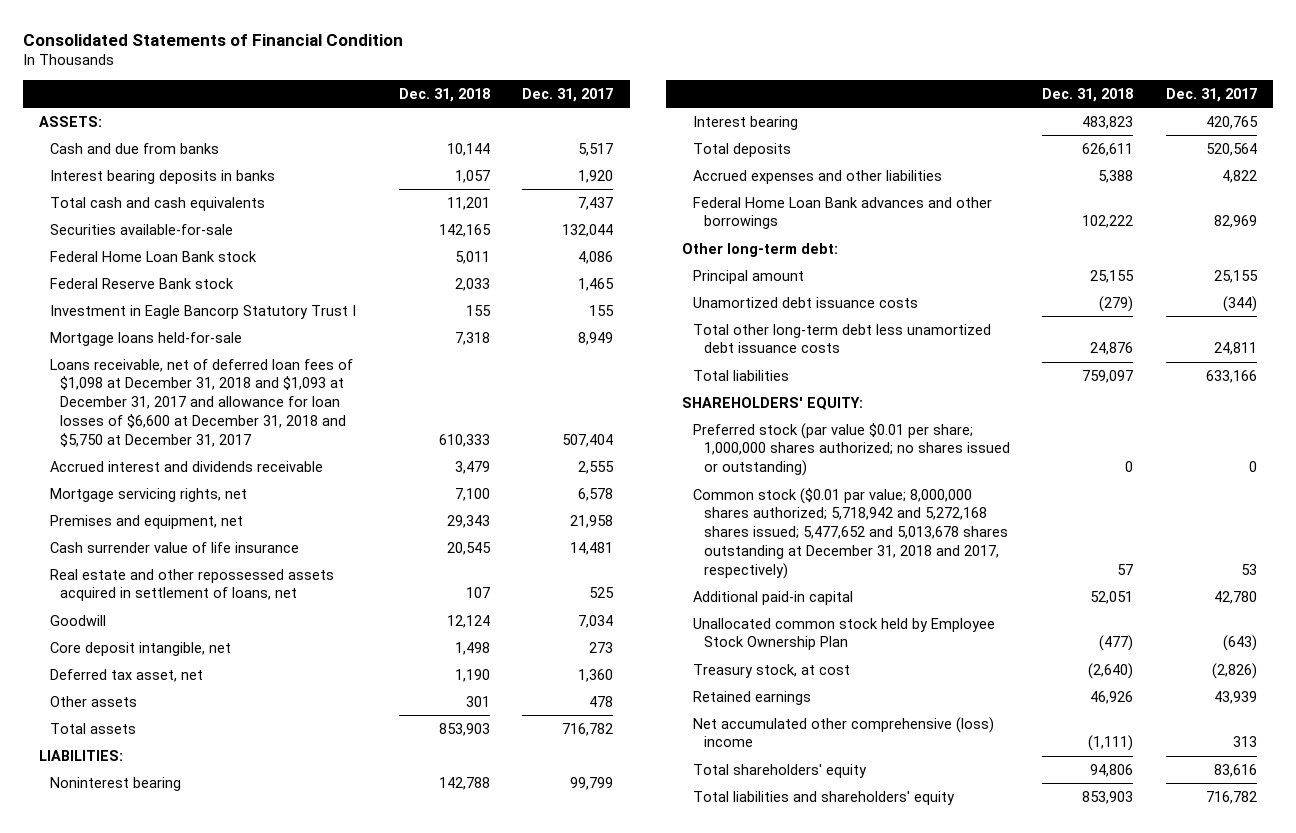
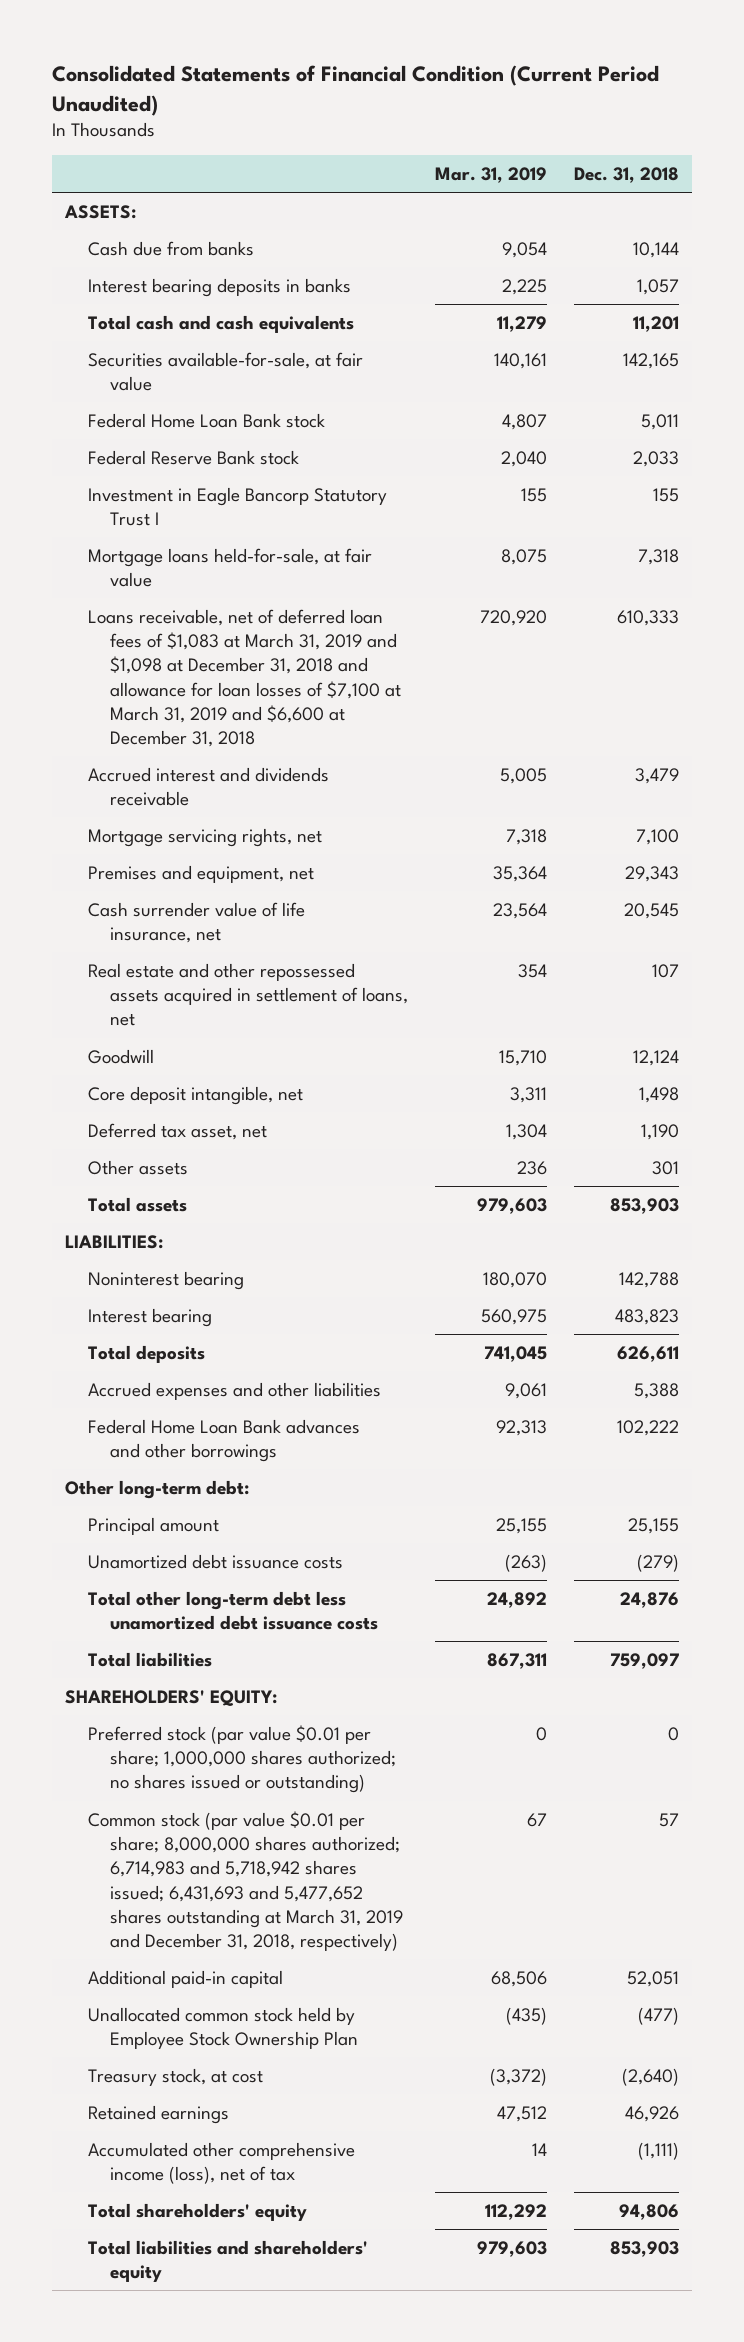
- Consolidated Statements of Financial Condition
+ Consolidated Statements of Financial Condition (Current Period Unaudited)
- | Dec. 31, 2018 | Dec. 31, 2017
+ | Mar. 31, 2019 | Dec. 31, 2018
- Cash and due from banks | 10,144 | 5,517
+ Cash due from banks | 9,054 | 10,144
- Securities available-for-sale | 142,165 | 132,044
+ Securities available-for-sale, at fair value | 140,161 | 142,165
- Mortgage loans held-for-sale | 7,318 | 8,949
- Loans receivable, net of deferred loan fees of $1,098 at December 31, 2018 and $1,093 at December 31, 2017 and allowance for loan losses of $6,600 at December 31, 2018 and $5,750 at December 31, 2017 | 610,333 | 507,404
+ Mortgage loans held-for-sale, at fair value | 8,075 | 7,318
+ Loans receivable, net of deferred loan fees of $1,083 at March 31, 2019 and $1,098 at December 31, 2018 and allowance for loan losses of $7,100 at March 31, 2019 and $6,600 at December 31, 2018 | 720,920 | 610,333
- Cash surrender value of life insurance | 20,545 | 14,481
+ Cash surrender value of life insurance, net | 23,564 | 20,545
- Common stock ($0.01 par value; 8,000,000 shares authorized; 5,718,942 and 5,272,168 shares issued; 5,477,652 and 5,013,678 shares outstanding at December 31, 2018 and 2017, respectively) | 57 | 53
+ Common stock (par value $0.01 per share; 8,000,000 shares authorized; 6,714,983 and 5,718,942 shares issued; 6,431,693 and 5,477,652 shares outstanding at March 31, 2019 and December 31, 2018, respectively) | 67 | 57
- Net accumulated other comprehensive (loss) income | (1,111) | 313
+ Accumulated other comprehensive income (loss), net of tax | 14 | (1,111)

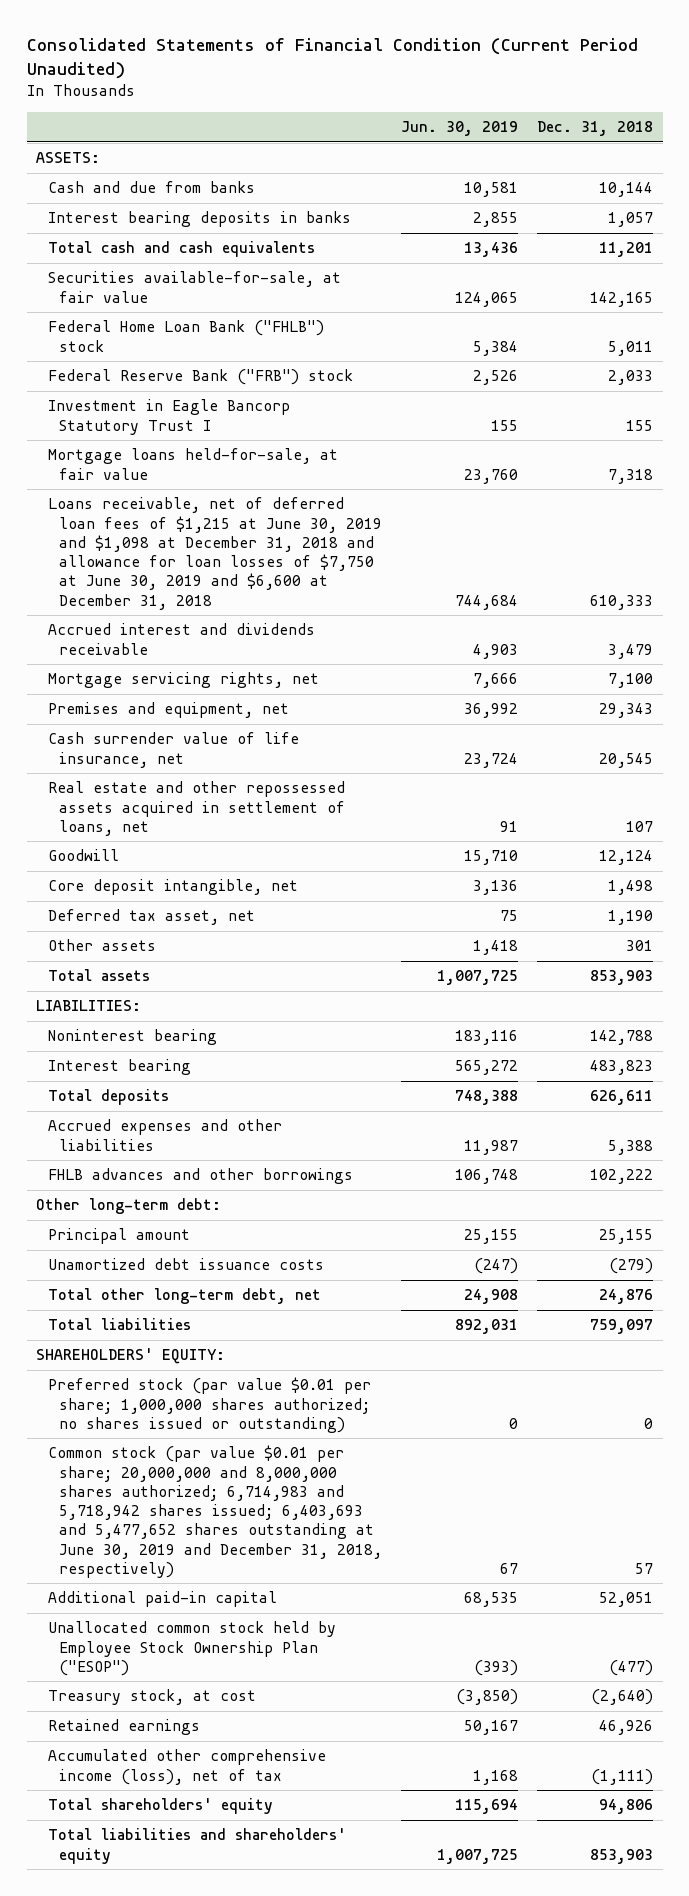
- | Mar. 31, 2019 | Dec. 31, 2018
+ | Jun. 30, 2019 | Dec. 31, 2018
- Cash due from banks | 9,054 | 10,144
+ Cash and due from banks | 10,581 | 10,144
- Federal Home Loan Bank stock | 4,807 | 5,011
- Federal Reserve Bank stock | 2,040 | 2,033
+ Federal Home Loan Bank ("FHLB") stock | 5,384 | 5,011
+ Federal Reserve Bank ("FRB") stock | 2,526 | 2,033
- Loans receivable, net of deferred loan fees of $1,083 at March 31, 2019 and $1,098 at December 31, 2018 and allowance for loan losses of $7,100 at March 31, 2019 and $6,600 at December 31, 2018 | 720,920 | 610,333
+ Loans receivable, net of deferred loan fees of $1,215 at June 30, 2019 and $1,098 at December 31, 2018 and allowance for loan losses of $7,750 at June 30, 2019 and $6,600 at December 31, 2018 | 744,684 | 610,333
- Federal Home Loan Bank advances and other borrowings | 92,313 | 102,222
+ FHLB advances and other borrowings | 106,748 | 102,222
- Total other long-term debt less unamortized debt issuance costs | 24,892 | 24,876
+ Total other long-term debt, net | 24,908 | 24,876
- Common stock (par value $0.01 per share; 8,000,000 shares authorized; 6,714,983 and 5,718,942 shares issued; 6,431,693 and 5,477,652 shares outstanding at March 31, 2019 and December 31, 2018, respectively) | 67 | 57
+ Common stock (par value $0.01 per share; 20,000,000 and 8,000,000 shares authorized; 6,714,983 and 5,718,942 shares issued; 6,403,693 and 5,477,652 shares outstanding at June 30, 2019 and December 31, 2018, respectively) | 67 | 57
- Unallocated common stock held by Employee Stock Ownership Plan | (435) | (477)
+ Unallocated common stock held by Employee Stock Ownership Plan ("ESOP") | (393) | (477)

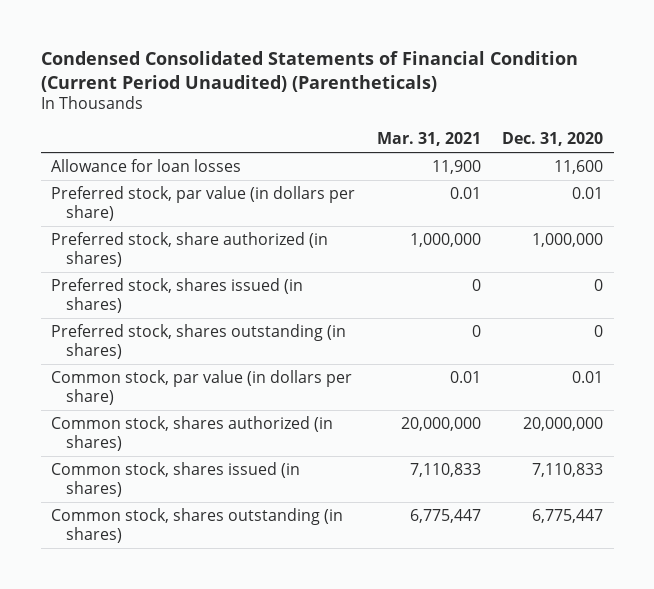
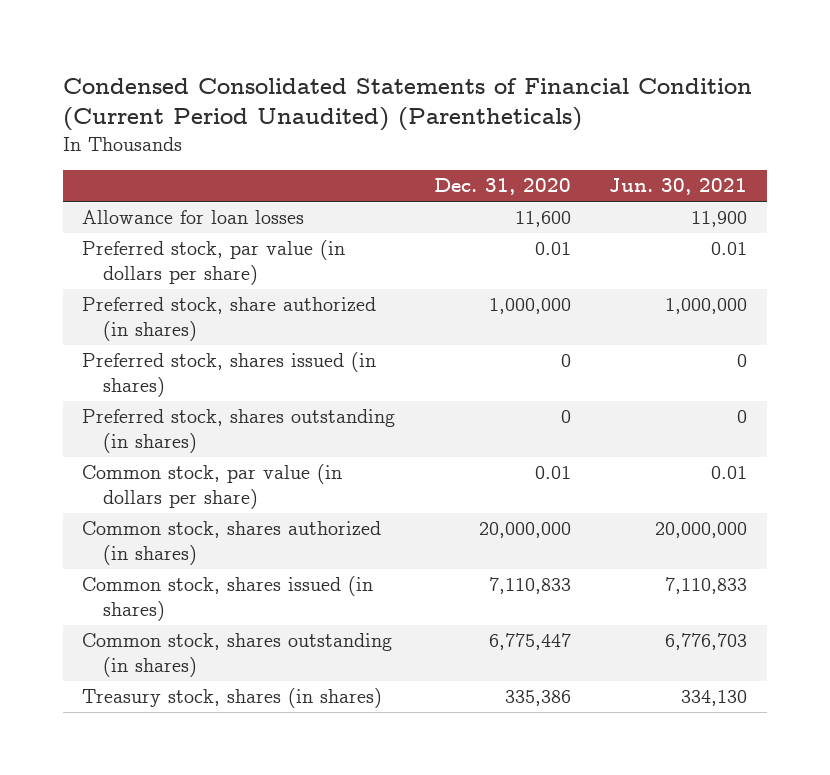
- | Mar. 31, 2021 | Dec. 31, 2020
+ | Dec. 31, 2020 | Jun. 30, 2021
+ Treasury stock, shares (in shares) | 335,386 | 334,130

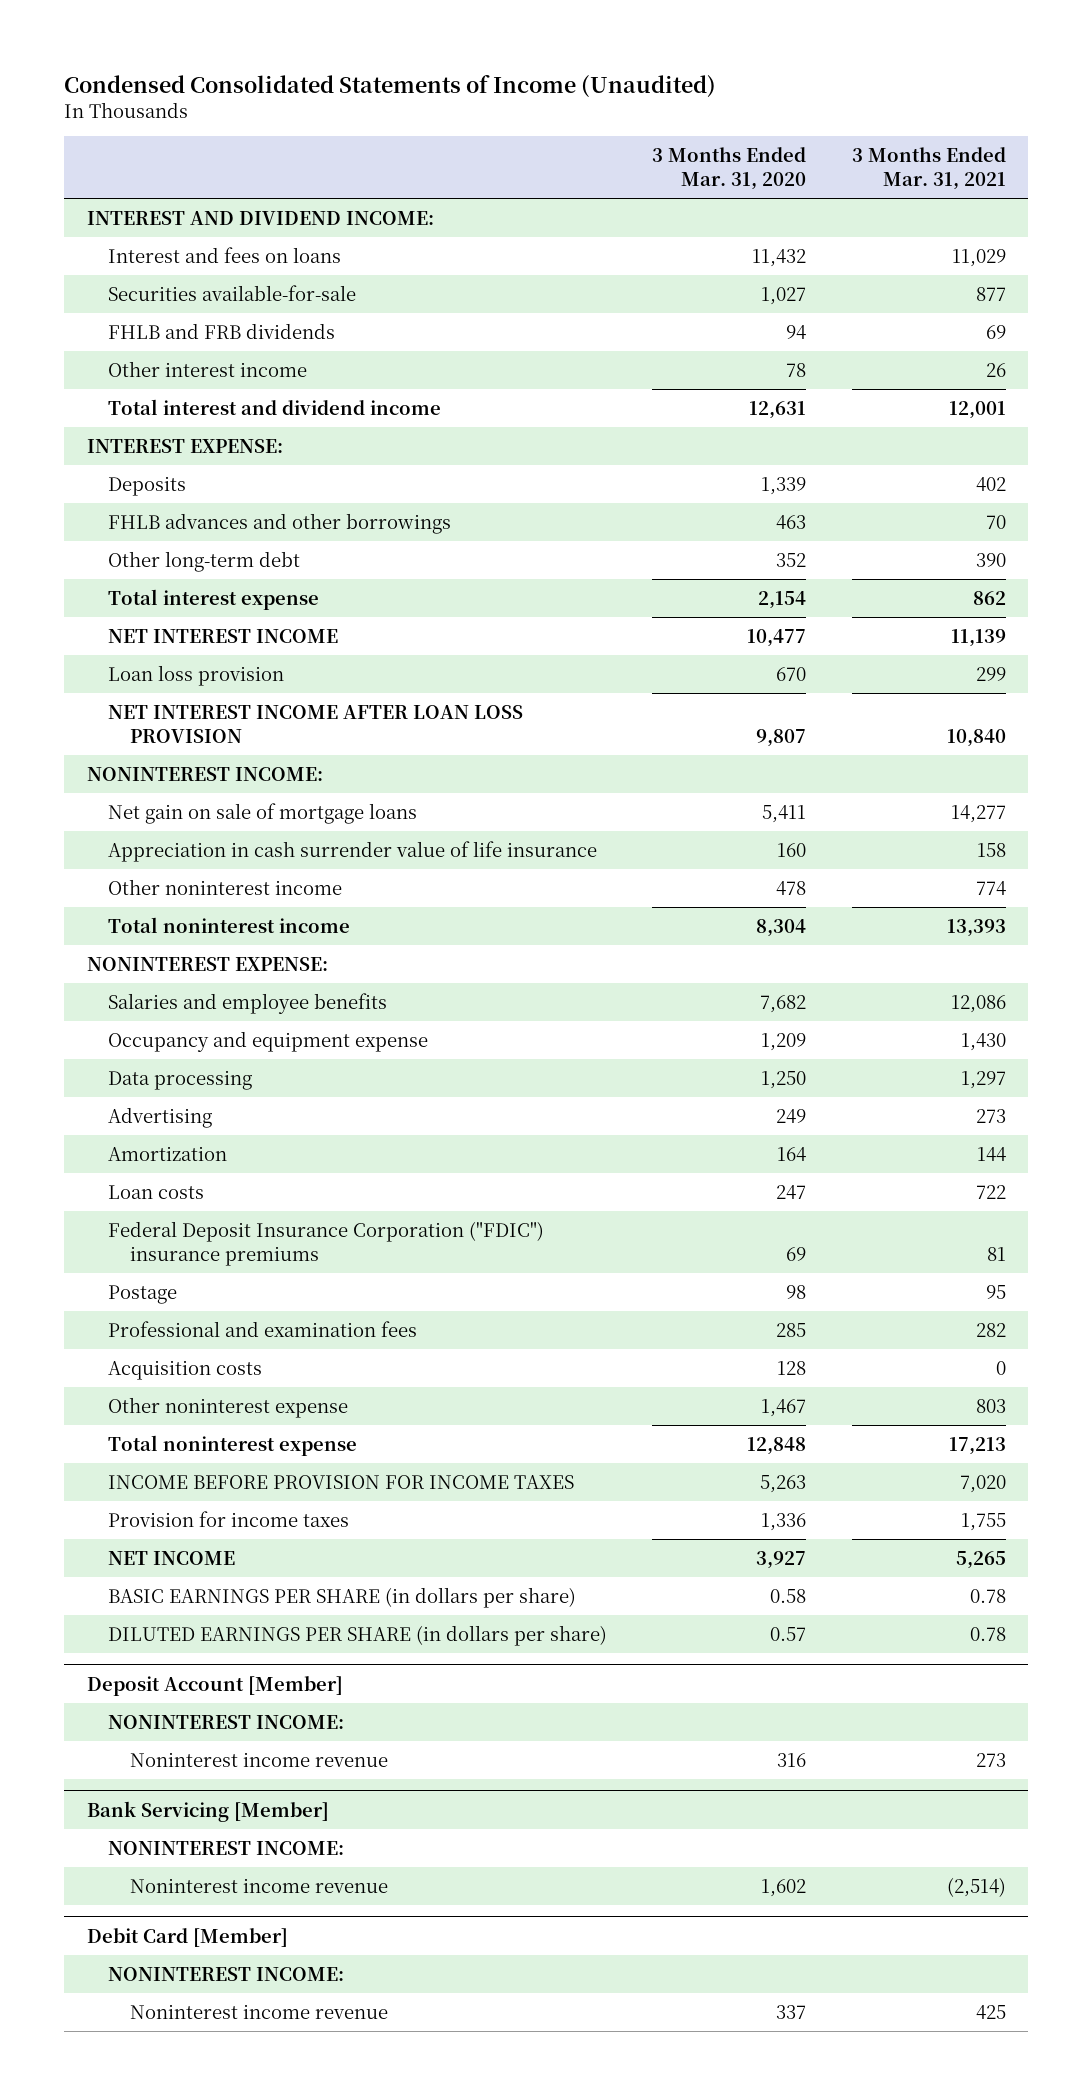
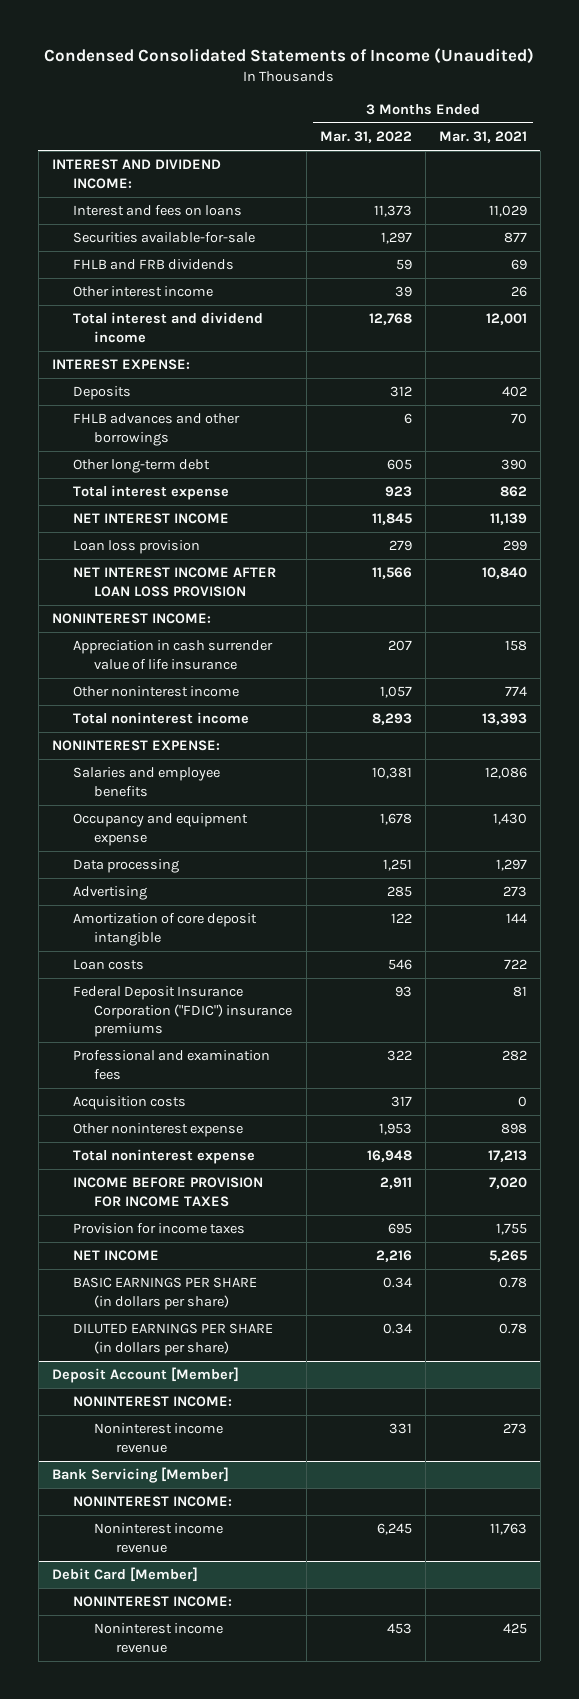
- | 3 Months Ended Mar. 31, 2020 | 3 Months Ended Mar. 31, 2021
+ | 3 Months Ended Mar. 31, 2022 | 3 Months Ended Mar. 31, 2021
- Net gain on sale of mortgage loans | 5,411 | 14,277
- Amortization | 164 | 144
+ Amortization of core deposit intangible | 122 | 144
- Postage | 98 | 95
- Other noninterest expense | 1,467 | 803
+ Other noninterest expense | 1,953 | 898
@ Bank Servicing [Member]
- Noninterest income revenue | 1,602 | (2,514)
+ Noninterest income revenue | 6,245 | 11,763

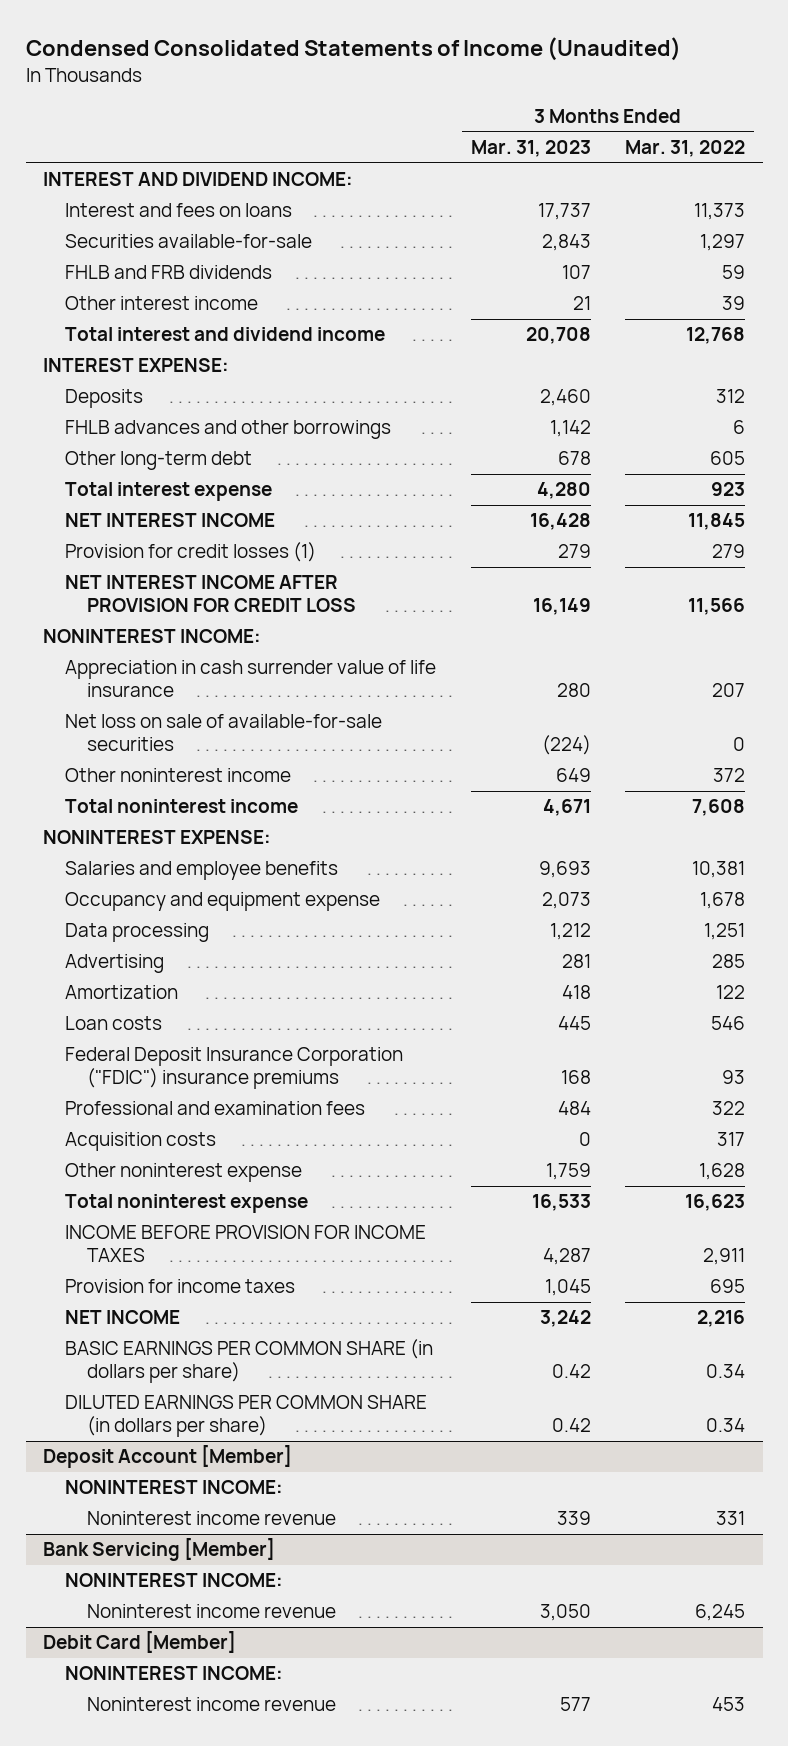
- | 3 Months Ended Mar. 31, 2022 | 3 Months Ended Mar. 31, 2021
+ | 3 Months Ended Mar. 31, 2023 | 3 Months Ended Mar. 31, 2022
- Loan loss provision | 279 | 299
- NET INTEREST INCOME AFTER LOAN LOSS PROVISION | 11,566 | 10,840
+ Provision for credit losses (1) | 279 | 279
+ NET INTEREST INCOME AFTER PROVISION FOR CREDIT LOSS | 16,149 | 11,566
- Other noninterest income | 1,057 | 774
- Total noninterest income | 8,293 | 13,393
+ Net loss on sale of available-for-sale securities | (224) | 0
+ Other noninterest income | 649 | 372
+ Total noninterest income | 4,671 | 7,608
- Amortization of core deposit intangible | 122 | 144
+ Amortization | 418 | 122
- Other noninterest expense | 1,953 | 898
- Total noninterest expense | 16,948 | 17,213
+ Other noninterest expense | 1,759 | 1,628
+ Total noninterest expense | 16,533 | 16,623
- BASIC EARNINGS PER SHARE (in dollars per share) | 0.34 | 0.78
- DILUTED EARNINGS PER SHARE (in dollars per share) | 0.34 | 0.78
+ BASIC EARNINGS PER COMMON SHARE (in dollars per share) | 0.42 | 0.34
+ DILUTED EARNINGS PER COMMON SHARE (in dollars per share) | 0.42 | 0.34

